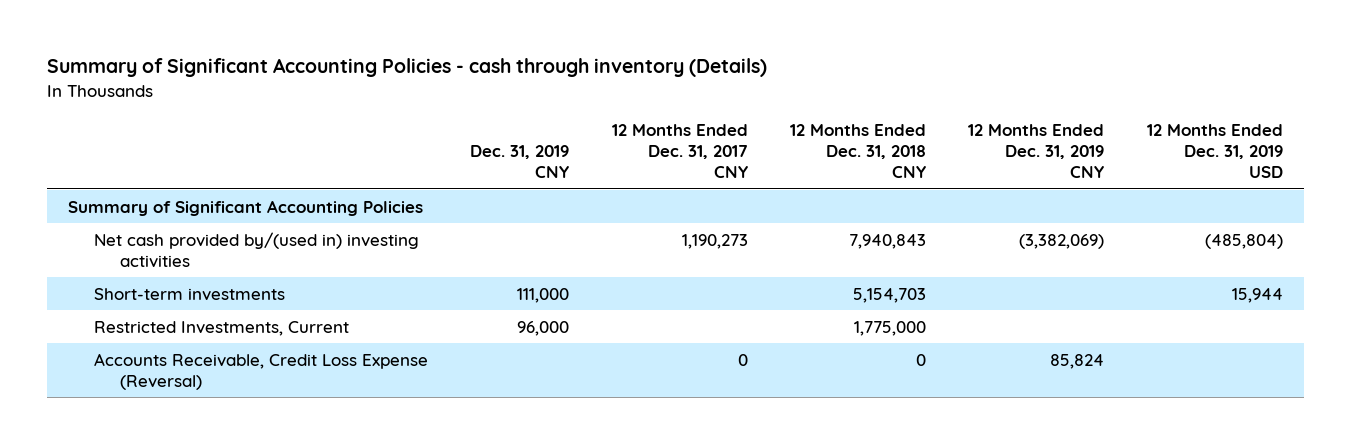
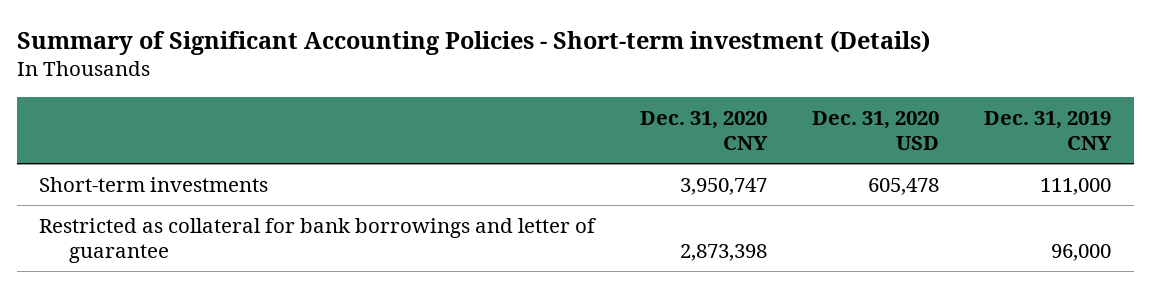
- Summary of Significant Accounting Policies - cash through inventory (Details)
+ Summary of Significant Accounting Policies - Short-term investment (Details)
- | Dec. 31, 2019 CNY | 12 Months Ended Dec. 31, 2017 CNY | 12 Months Ended Dec. 31, 2018 CNY | 12 Months Ended Dec. 31, 2019 CNY | 12 Months Ended Dec. 31, 2019 USD
+ | Dec. 31, 2020 CNY | Dec. 31, 2020 USD | Dec. 31, 2019 CNY
- Summary of Significant Accounting Policies
- Net cash provided by/(used in) investing activities | | 1,190,273 | 7,940,843 | (3,382,069) | (485,804)
- Restricted Investments, Current | 96,000 | | 1,775,000 | |
- Accounts Receivable, Credit Loss Expense (Reversal) | | 0 | 0 | 85,824 |
+ Restricted as collateral for bank borrowings and letter of guarantee | 2,873,398 | | 96,000

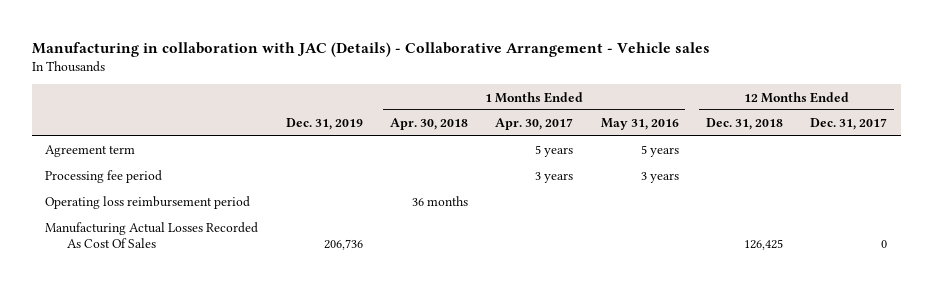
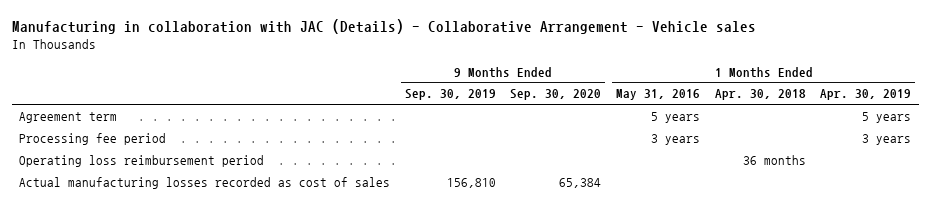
- | Dec. 31, 2019 | 1 Months Ended Apr. 30, 2018 | 1 Months Ended Apr. 30, 2017 | 1 Months Ended May 31, 2016 | 12 Months Ended Dec. 31, 2018 | 12 Months Ended Dec. 31, 2017
+ | 9 Months Ended Sep. 30, 2019 | 9 Months Ended Sep. 30, 2020 | 1 Months Ended May 31, 2016 | 1 Months Ended Apr. 30, 2018 | 1 Months Ended Apr. 30, 2019
- Manufacturing Actual Losses Recorded As Cost Of Sales | 206,736 | | | | 126,425 | 0
+ Actual manufacturing losses recorded as cost of sales | 156,810 | 65,384 | | |

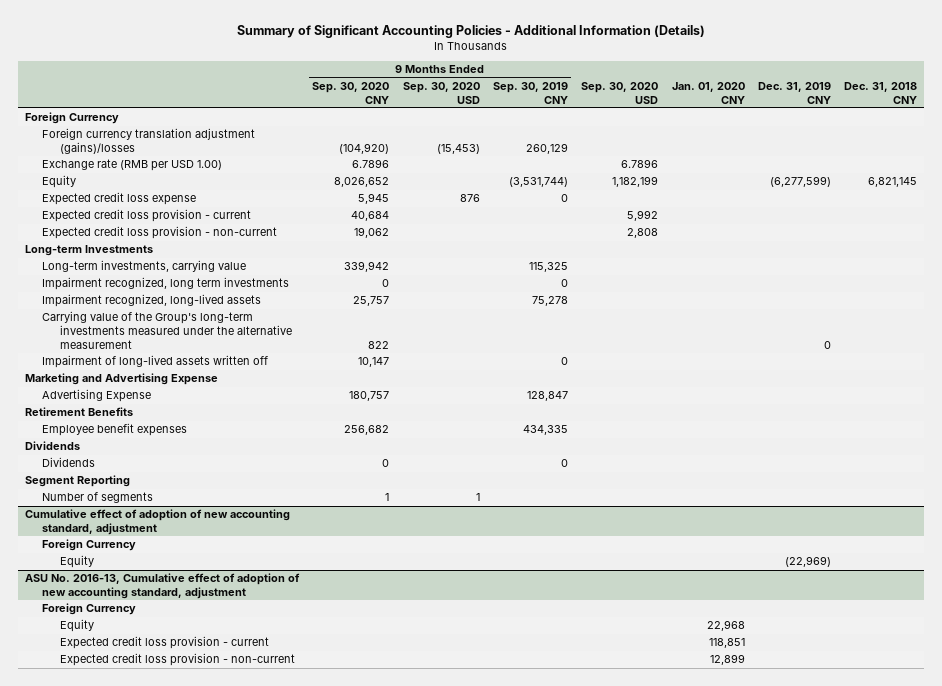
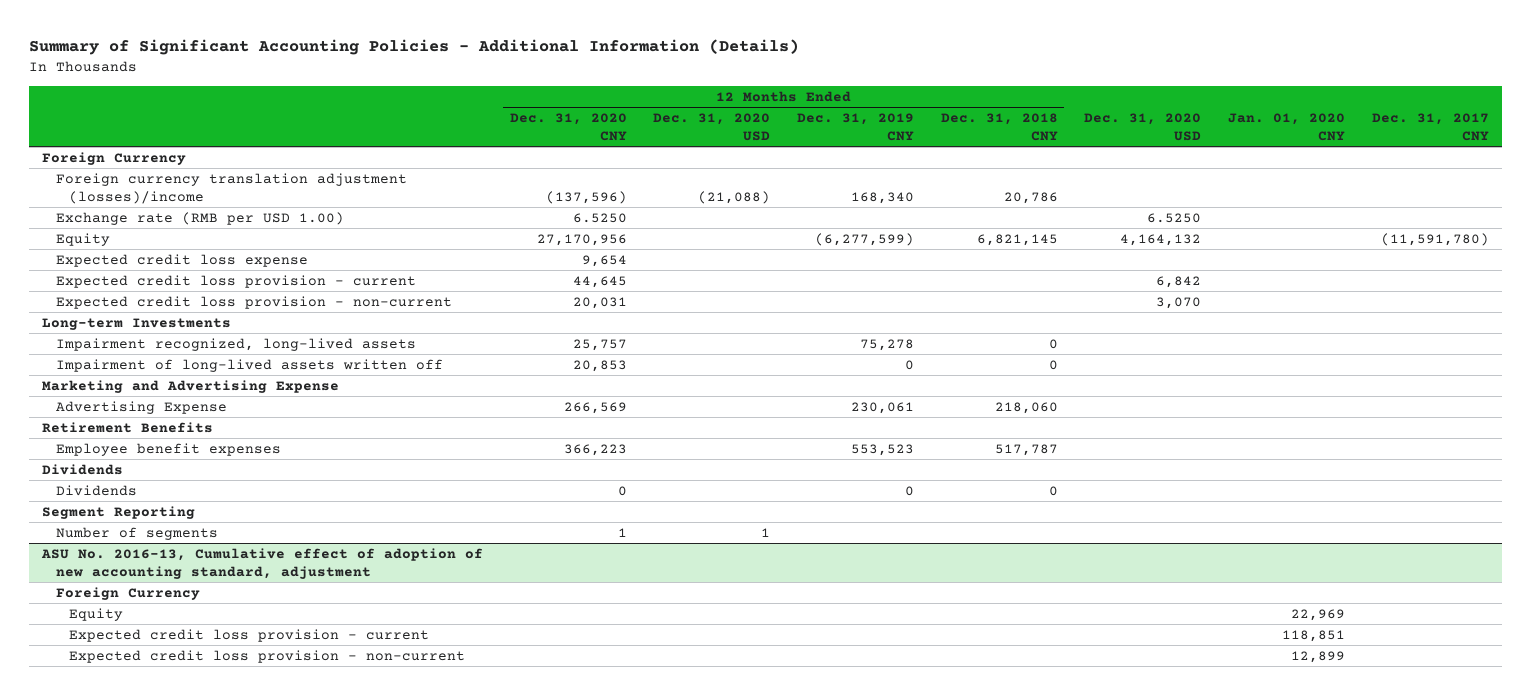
- | 9 Months Ended Sep. 30, 2020 CNY | 9 Months Ended Sep. 30, 2020 USD | 9 Months Ended Sep. 30, 2019 CNY | Sep. 30, 2020 USD | Jan. 01, 2020 CNY | Dec. 31, 2019 CNY | Dec. 31, 2018 CNY
+ | 12 Months Ended Dec. 31, 2020 CNY | 12 Months Ended Dec. 31, 2020 USD | 12 Months Ended Dec. 31, 2019 CNY | 12 Months Ended Dec. 31, 2018 CNY | Dec. 31, 2020 USD | Jan. 01, 2020 CNY | Dec. 31, 2017 CNY
- Foreign currency translation adjustment (gains)/losses | (104,920) | (15,453) | 260,129 | | | |
+ Foreign currency translation adjustment (losses)/income | (137,596) | (21,088) | 168,340 | 20,786 | | |
- Long-term investments, carrying value | 339,942 | | 115,325 | | | |
- Impairment recognized, long term investments | 0 | | 0 | | | |
- Carrying value of the Group's long-term investments measured under the alternative measurement | 822 | | | | | 0 |
- Cumulative effect of adoption of new accounting standard, adjustment
- Foreign Currency
- Equity | | | | | | (22,969) |
@ ASU No. 2016-13, Cumulative effect of adoption of new accounting standard, adjustment
- Equity | | | | | 22,968 | |
+ Equity | | | | | | 22,969 |

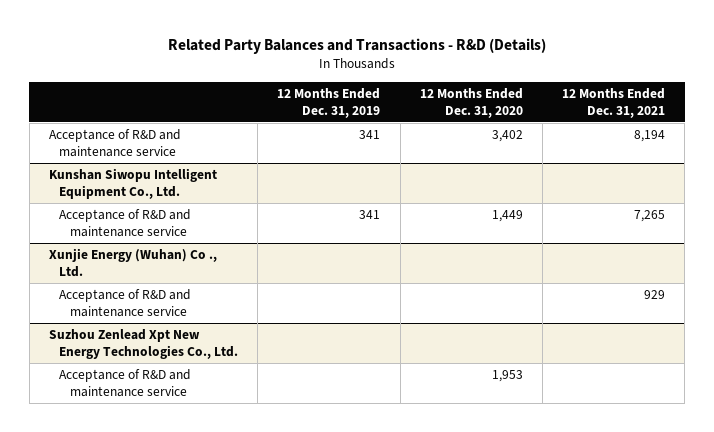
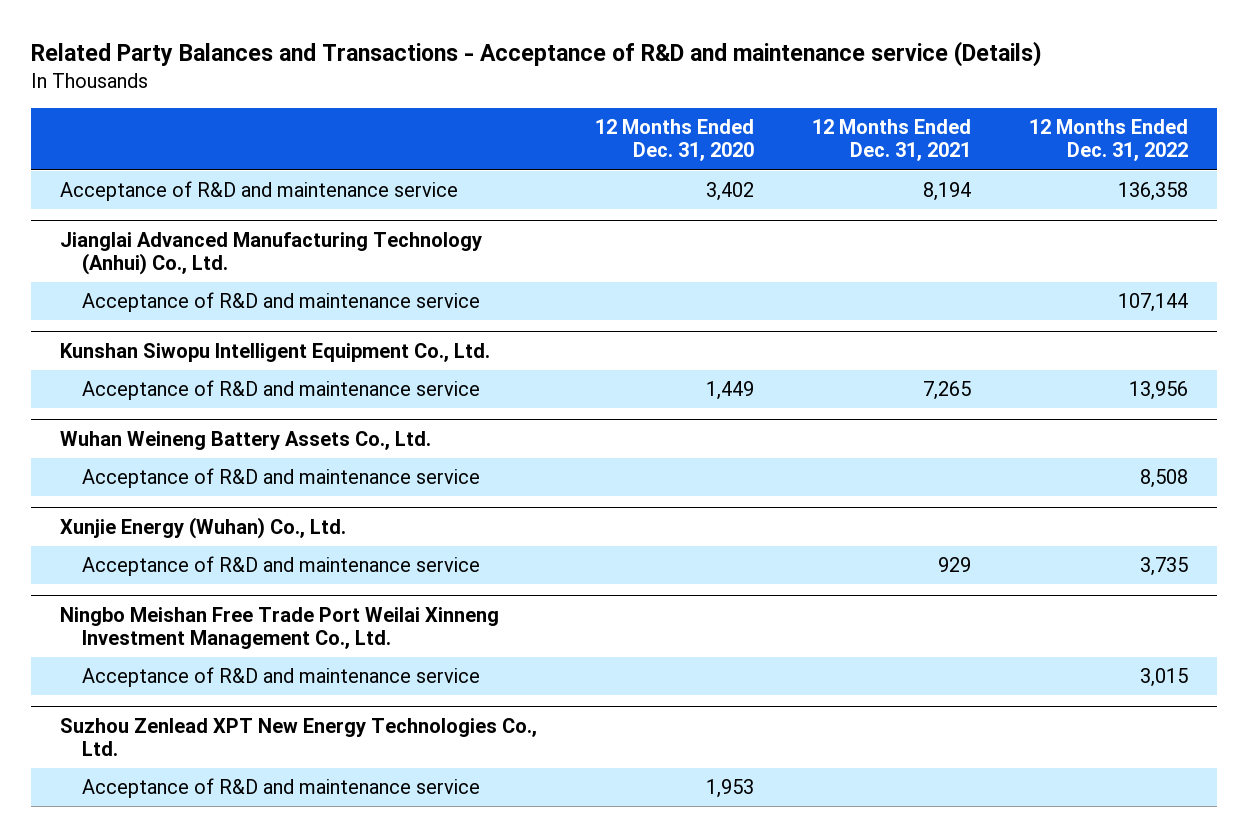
- Related Party Balances and Transactions - R&D (Details)
+ Related Party Balances and Transactions - Acceptance of R&D and maintenance service (Details)
- | 12 Months Ended Dec. 31, 2019 | 12 Months Ended Dec. 31, 2020 | 12 Months Ended Dec. 31, 2021
+ | 12 Months Ended Dec. 31, 2020 | 12 Months Ended Dec. 31, 2021 | 12 Months Ended Dec. 31, 2022
+ Jianglai Advanced Manufacturing Technology (Anhui) Co., Ltd.
+ Acceptance of R&D and maintenance service | | | 107,144
- Xunjie Energy (Wuhan) Co ., Ltd.
+ Wuhan Weineng Battery Assets Co., Ltd.
+ Acceptance of R&D and maintenance service | | | 8,508
+ Xunjie Energy (Wuhan) Co., Ltd.
- Suzhou Zenlead Xpt New Energy Technologies Co., Ltd.
+ Ningbo Meishan Free Trade Port Weilai Xinneng Investment Management Co., Ltd.
+ Acceptance of R&D and maintenance service | | | 3,015
+ Suzhou Zenlead XPT New Energy Technologies Co., Ltd.

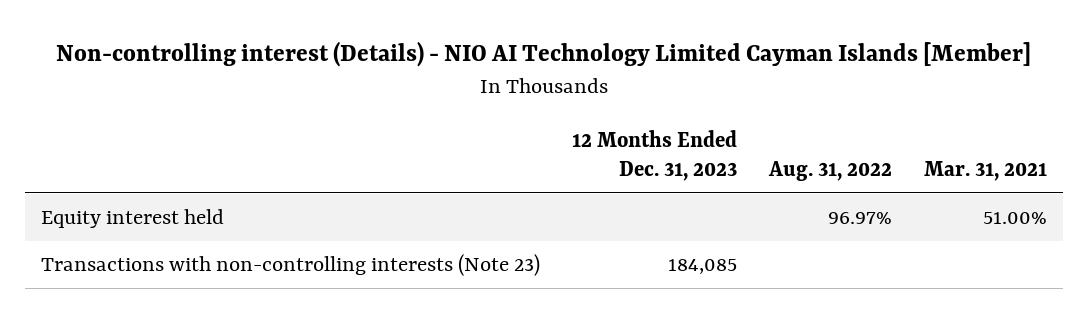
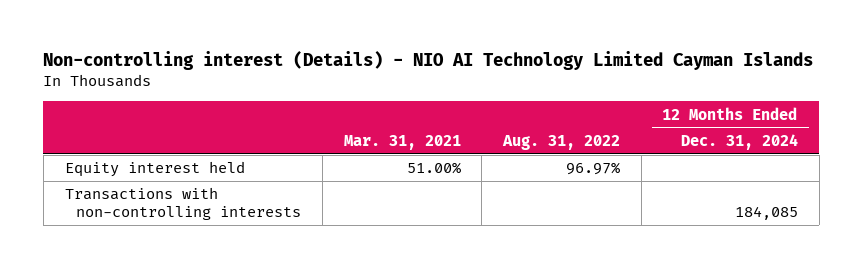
- Non-controlling interest (Details) - NIO AI Technology Limited Cayman Islands [Member]
+ Non-controlling interest (Details) - NIO AI Technology Limited Cayman Islands
- | 12 Months Ended Dec. 31, 2023 | Aug. 31, 2022 | Mar. 31, 2021
+ | Mar. 31, 2021 | Aug. 31, 2022 | 12 Months Ended Dec. 31, 2024
- Transactions with non-controlling interests (Note 23) | 184,085 | |
+ Transactions with non-controlling interests | | | 184,085

